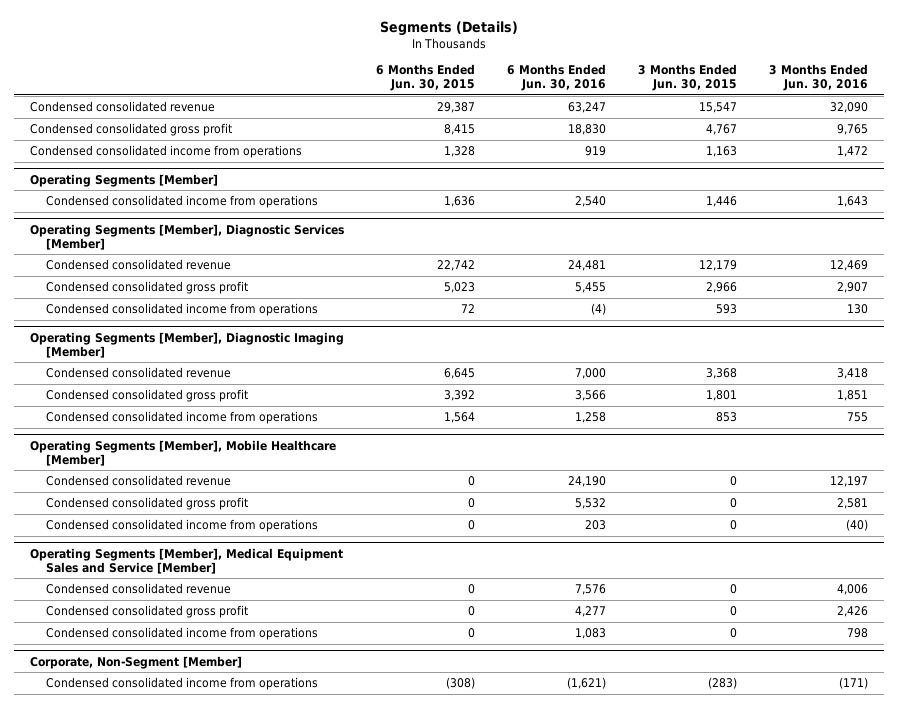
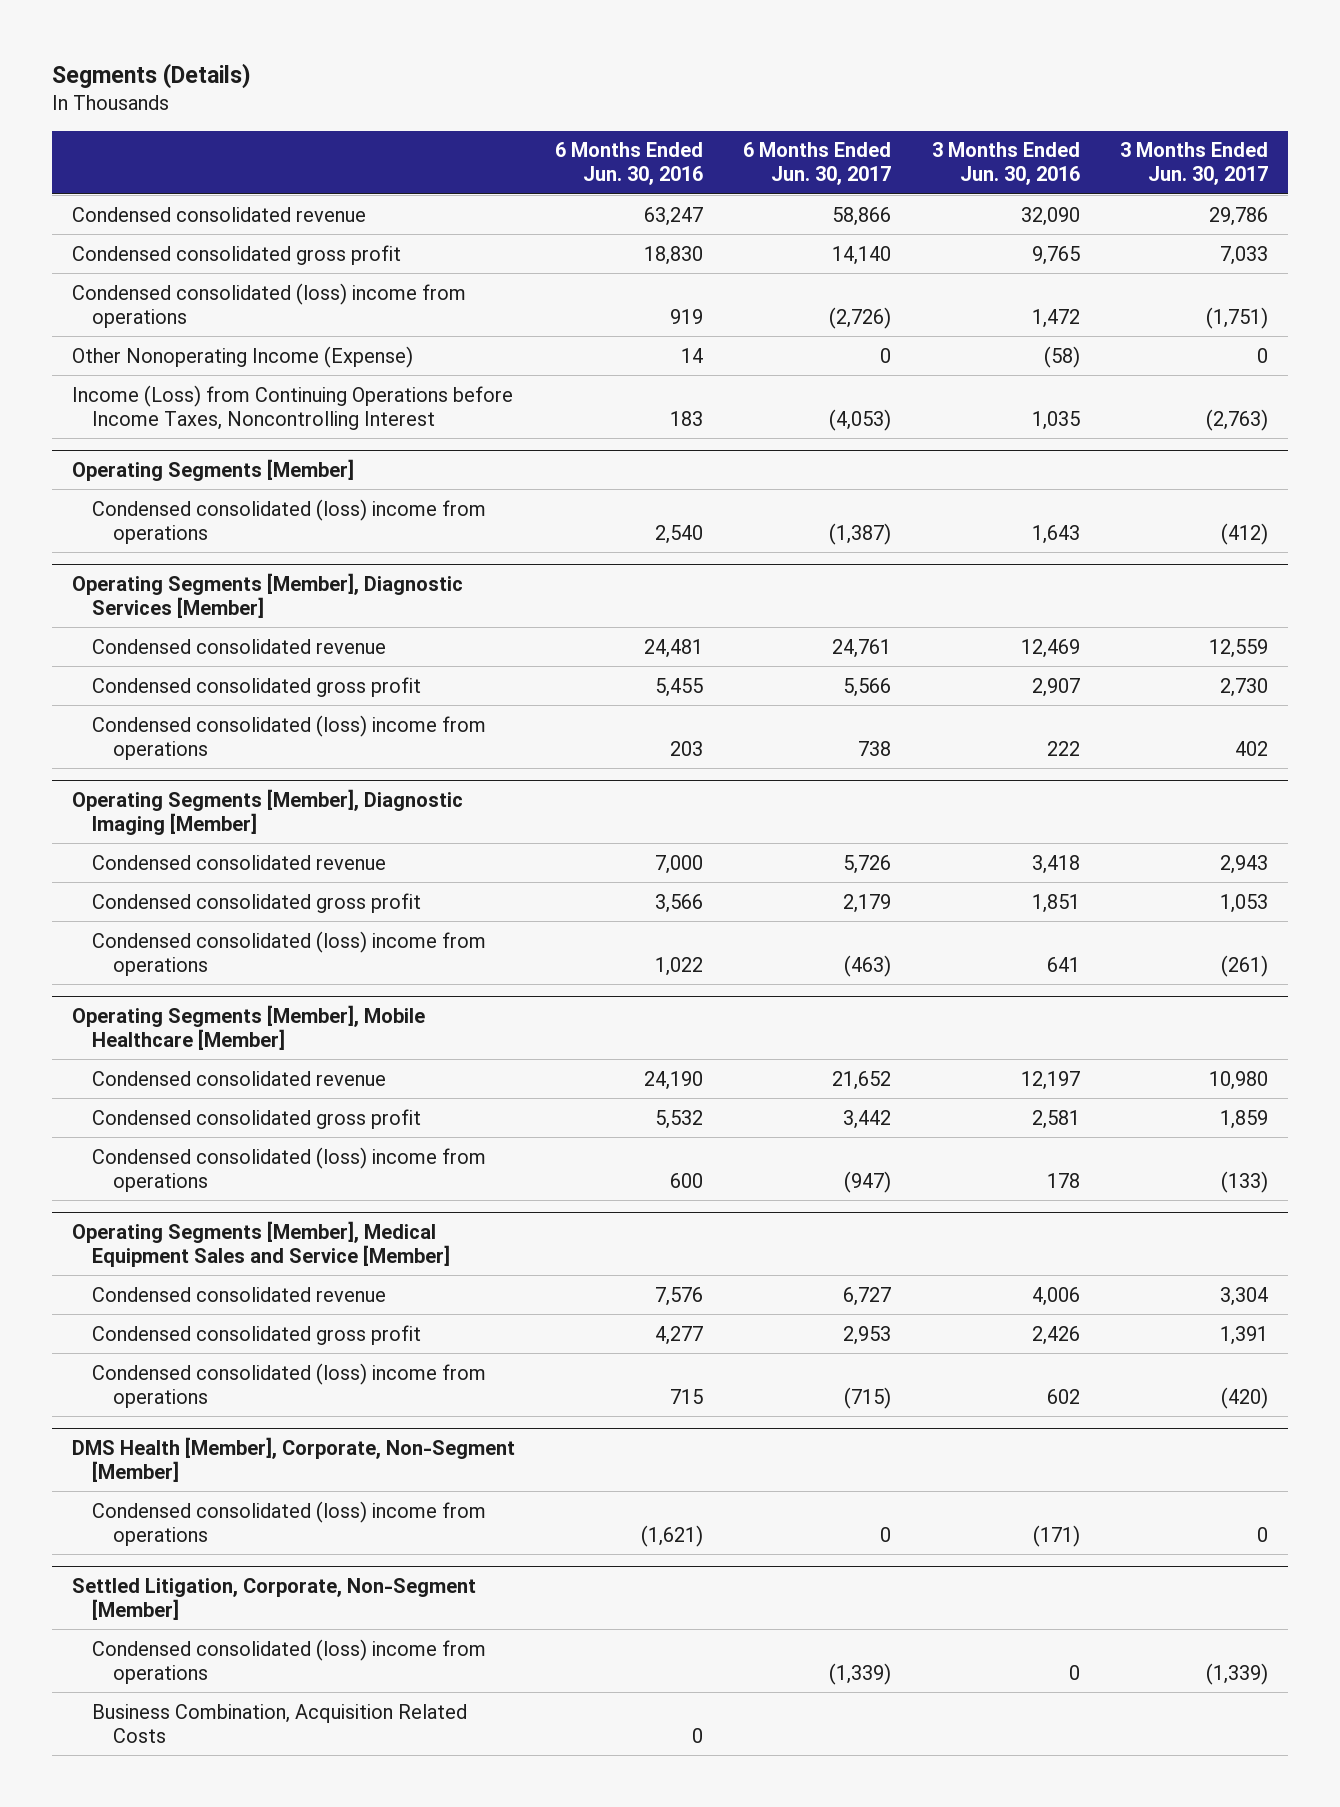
- | 6 Months Ended Jun. 30, 2015 | 6 Months Ended Jun. 30, 2016 | 3 Months Ended Jun. 30, 2015 | 3 Months Ended Jun. 30, 2016
+ | 6 Months Ended Jun. 30, 2016 | 6 Months Ended Jun. 30, 2017 | 3 Months Ended Jun. 30, 2016 | 3 Months Ended Jun. 30, 2017
- Condensed consolidated income from operations | 1,328 | 919 | 1,163 | 1,472
+ Condensed consolidated (loss) income from operations | 919 | (2,726) | 1,472 | (1,751)
+ Other Nonoperating Income (Expense) | 14 | 0 | (58) | 0
+ Income (Loss) from Continuing Operations before Income Taxes, Noncontrolling Interest | 183 | (4,053) | 1,035 | (2,763)
@ Operating Segments [Member]
- Condensed consolidated income from operations | 1,636 | 2,540 | 1,446 | 1,643
+ Condensed consolidated (loss) income from operations | 2,540 | (1,387) | 1,643 | (412)
@ Operating Segments [Member], Diagnostic Services [Member]
- Condensed consolidated income from operations | 72 | (4) | 593 | 130
+ Condensed consolidated (loss) income from operations | 203 | 738 | 222 | 402
@ Operating Segments [Member], Diagnostic Imaging [Member]
- Condensed consolidated income from operations | 1,564 | 1,258 | 853 | 755
+ Condensed consolidated (loss) income from operations | 1,022 | (463) | 641 | (261)
@ Operating Segments [Member], Mobile Healthcare [Member]
- Condensed consolidated income from operations | 0 | 203 | 0 | (40)
+ Condensed consolidated (loss) income from operations | 600 | (947) | 178 | (133)
@ Operating Segments [Member], Medical Equipment Sales and Service [Member]
- Condensed consolidated income from operations | 0 | 1,083 | 0 | 798
- Corporate, Non-Segment [Member]
- Condensed consolidated income from operations | (308) | (1,621) | (283) | (171)
@ Operating Segments [Member], Medical Equipment Sales and Service [Member]
+ Condensed consolidated (loss) income from operations | 715 | (715) | 602 | (420)
+ DMS Health [Member], Corporate, Non-Segment [Member]
+ Condensed consolidated (loss) income from operations | (1,621) | 0 | (171) | 0
+ Settled Litigation, Corporate, Non-Segment [Member]
+ Condensed consolidated (loss) income from operations | | (1,339) | 0 | (1,339)
+ Business Combination, Acquisition Related Costs | 0 | | |

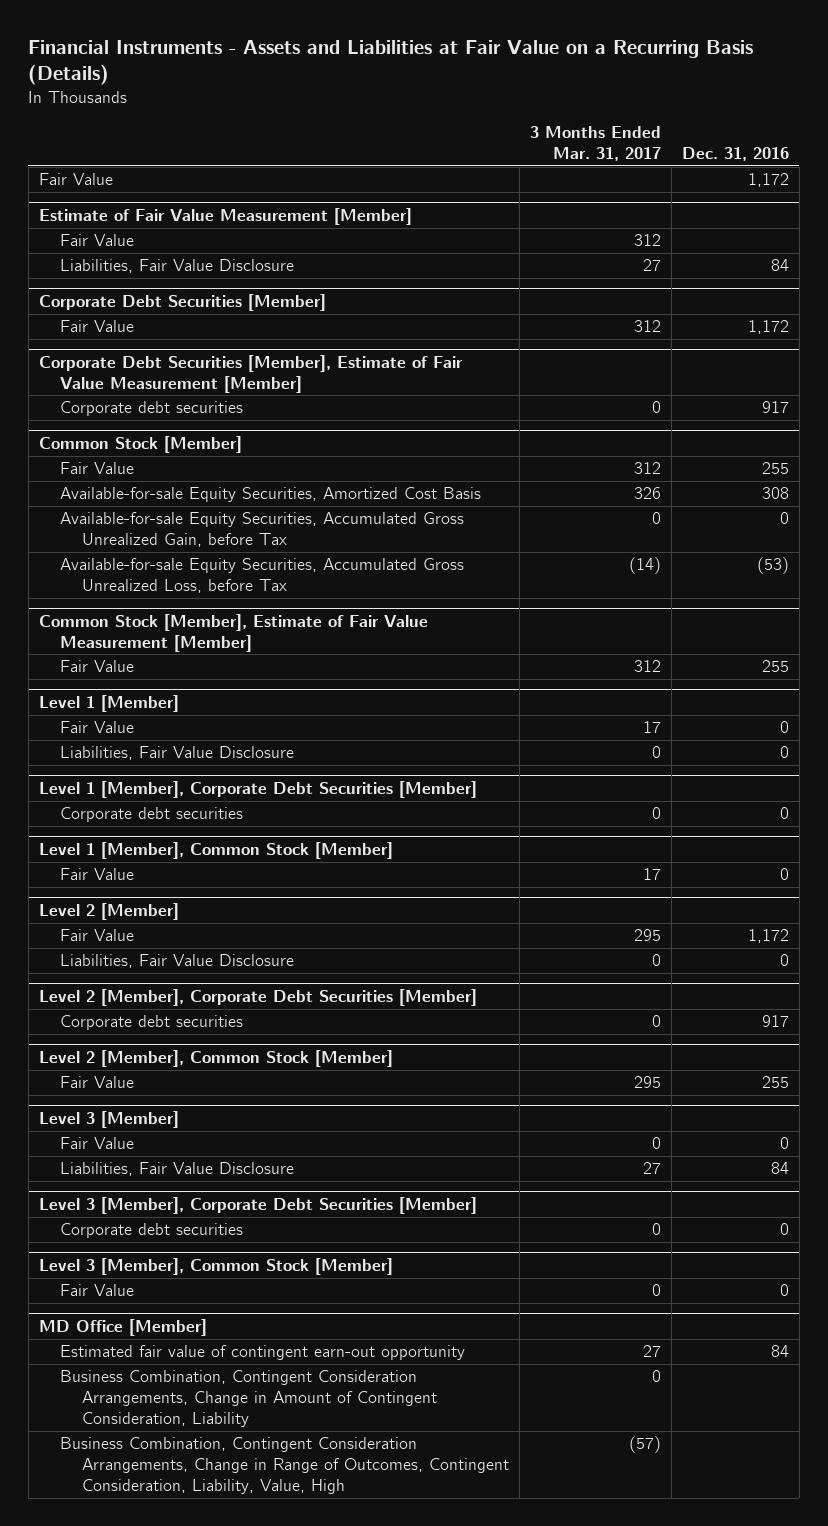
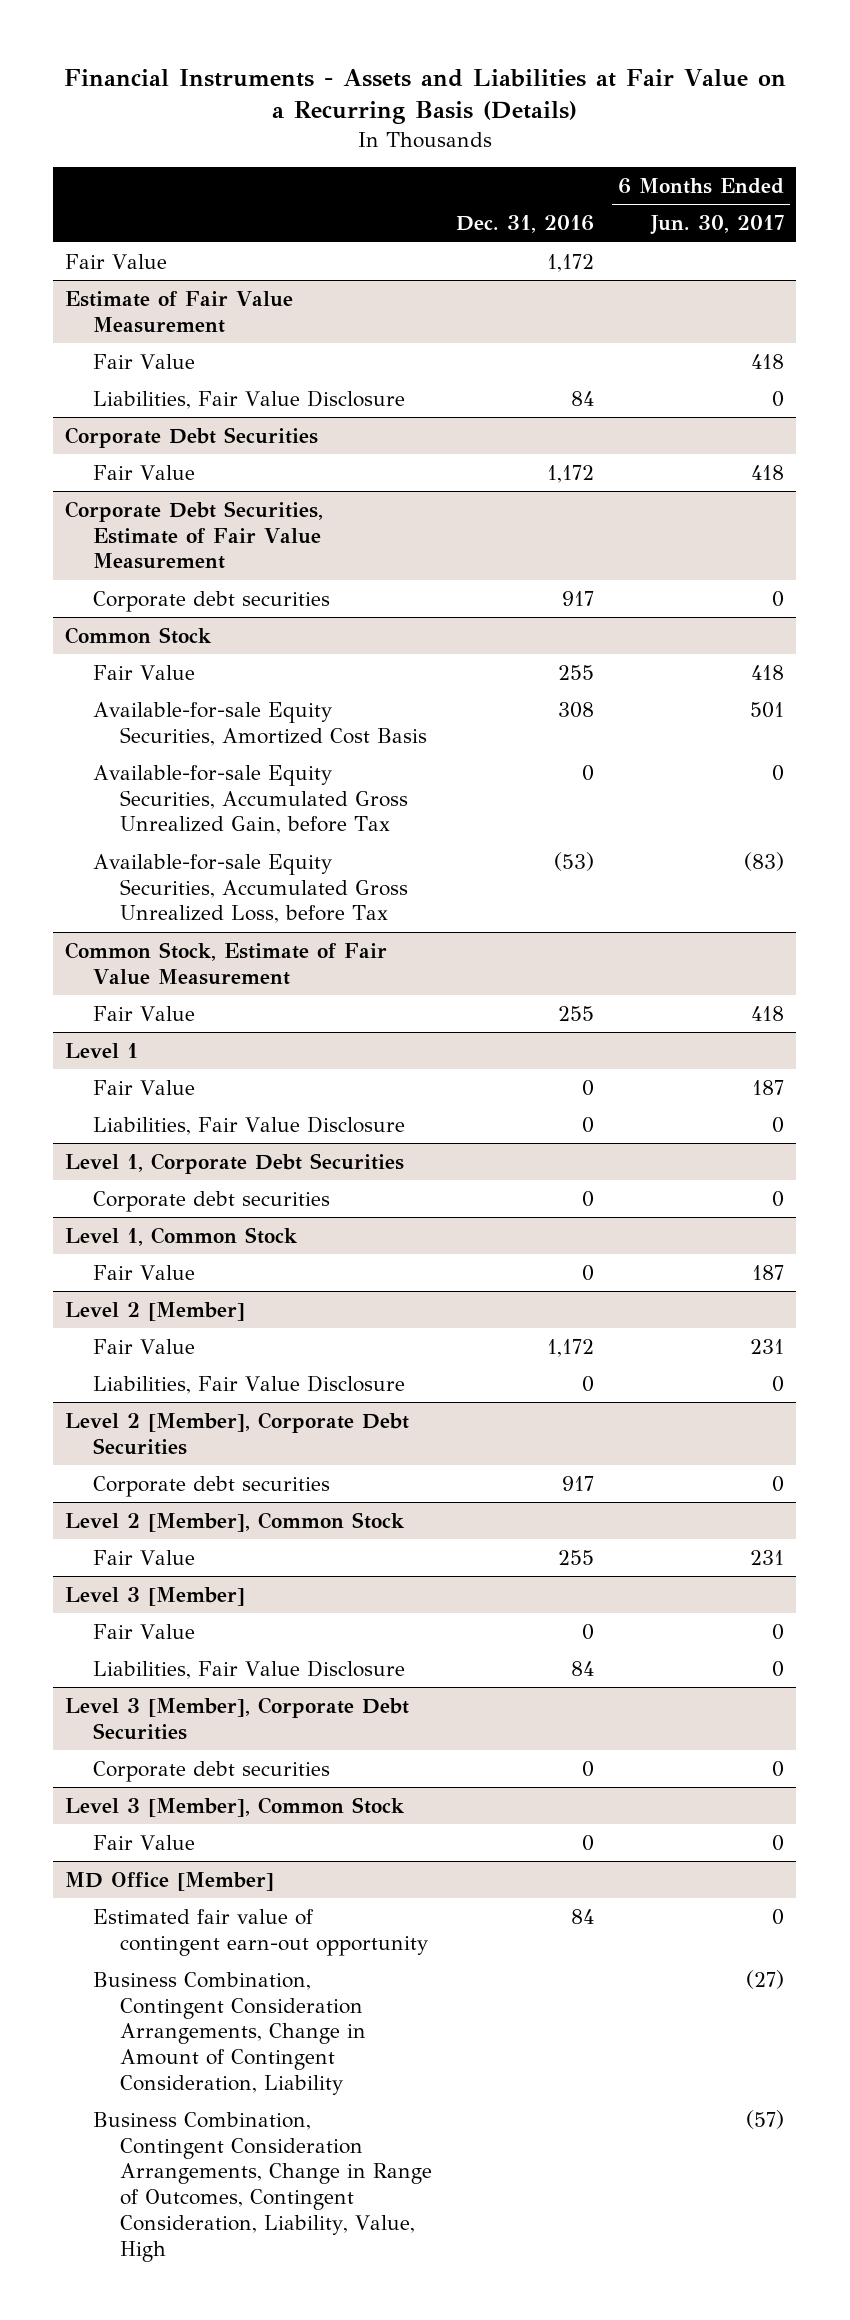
- | 3 Months Ended Mar. 31, 2017 | Dec. 31, 2016
+ | Dec. 31, 2016 | 6 Months Ended Jun. 30, 2017
- Estimate of Fair Value Measurement [Member]
+ Estimate of Fair Value Measurement
- Corporate Debt Securities [Member]
+ Corporate Debt Securities
- Corporate Debt Securities [Member], Estimate of Fair Value Measurement [Member]
+ Corporate Debt Securities, Estimate of Fair Value Measurement
- Common Stock [Member]
+ Common Stock
- Common Stock [Member], Estimate of Fair Value Measurement [Member]
+ Common Stock, Estimate of Fair Value Measurement
- Level 1 [Member]
+ Level 1
- Level 1 [Member], Corporate Debt Securities [Member]
+ Level 1, Corporate Debt Securities
- Level 1 [Member], Common Stock [Member]
+ Level 1, Common Stock
- Level 2 [Member], Corporate Debt Securities [Member]
+ Level 2 [Member], Corporate Debt Securities
- Level 2 [Member], Common Stock [Member]
+ Level 2 [Member], Common Stock
- Level 3 [Member], Corporate Debt Securities [Member]
+ Level 3 [Member], Corporate Debt Securities
- Level 3 [Member], Common Stock [Member]
+ Level 3 [Member], Common Stock

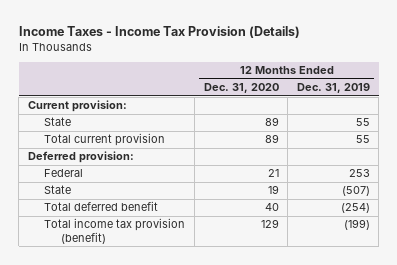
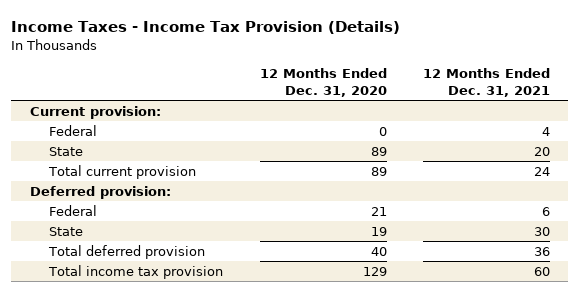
- | 12 Months Ended Dec. 31, 2020 | 12 Months Ended Dec. 31, 2019
+ | 12 Months Ended Dec. 31, 2020 | 12 Months Ended Dec. 31, 2021
+ Federal | 0 | 4
- Total deferred benefit | 40 | (254)
- Total income tax provision (benefit) | 129 | (199)
+ Total deferred provision | 40 | 36
+ Total income tax provision | 129 | 60

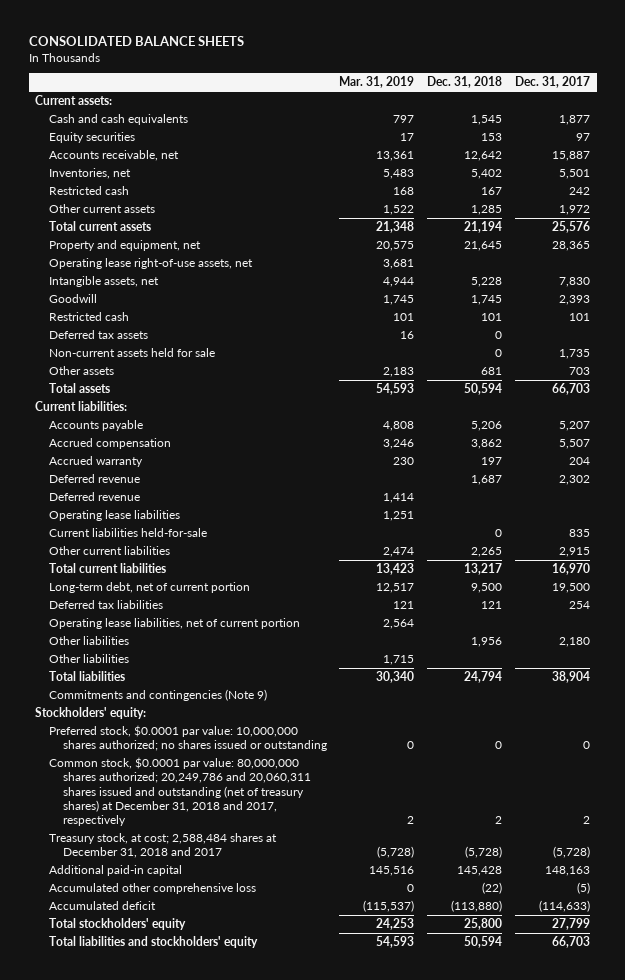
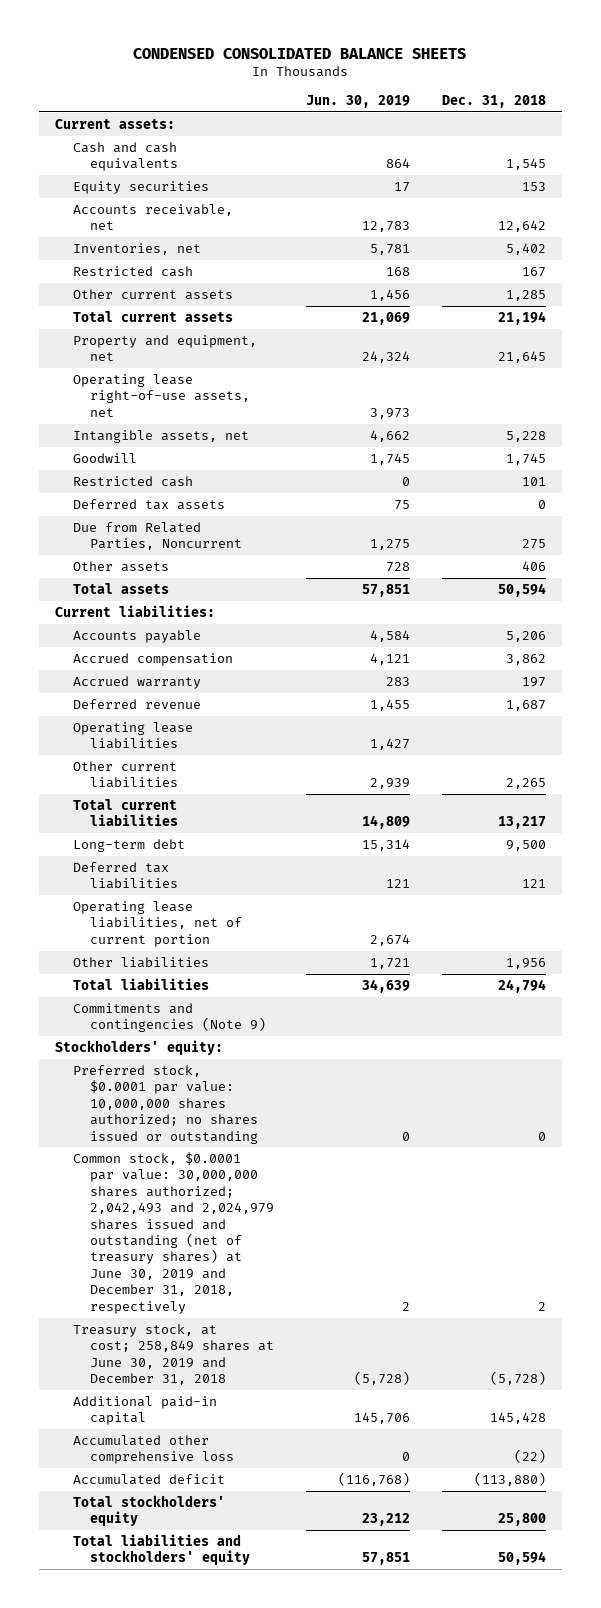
- CONSOLIDATED BALANCE SHEETS
+ CONDENSED CONSOLIDATED BALANCE SHEETS
- | Mar. 31, 2019 | Dec. 31, 2018 | Dec. 31, 2017
+ | Jun. 30, 2019 | Dec. 31, 2018
- Non-current assets held for sale | | 0 | 1,735
- Other assets | 2,183 | 681 | 703
+ Due from Related Parties, Noncurrent | 1,275 | 275
+ Other assets | 728 | 406
- Deferred revenue | 1,414 | |
- Current liabilities held-for-sale | | 0 | 835
- Long-term debt, net of current portion | 12,517 | 9,500 | 19,500
+ Long-term debt | 15,314 | 9,500
- Other liabilities | 1,715 | |
- Common stock, $0.0001 par value: 80,000,000 shares authorized; 20,249,786 and 20,060,311 shares issued and outstanding (net of treasury shares) at December 31, 2018 and 2017, respectively | 2 | 2 | 2
- Treasury stock, at cost; 2,588,484 shares at December 31, 2018 and 2017 | (5,728) | (5,728) | (5,728)
+ Common stock, $0.0001 par value: 30,000,000 shares authorized; 2,042,493 and 2,024,979 shares issued and outstanding (net of treasury shares) at June 30, 2019 and December 31, 2018, respectively | 2 | 2
+ Treasury stock, at cost; 258,849 shares at June 30, 2019 and December 31, 2018 | (5,728) | (5,728)

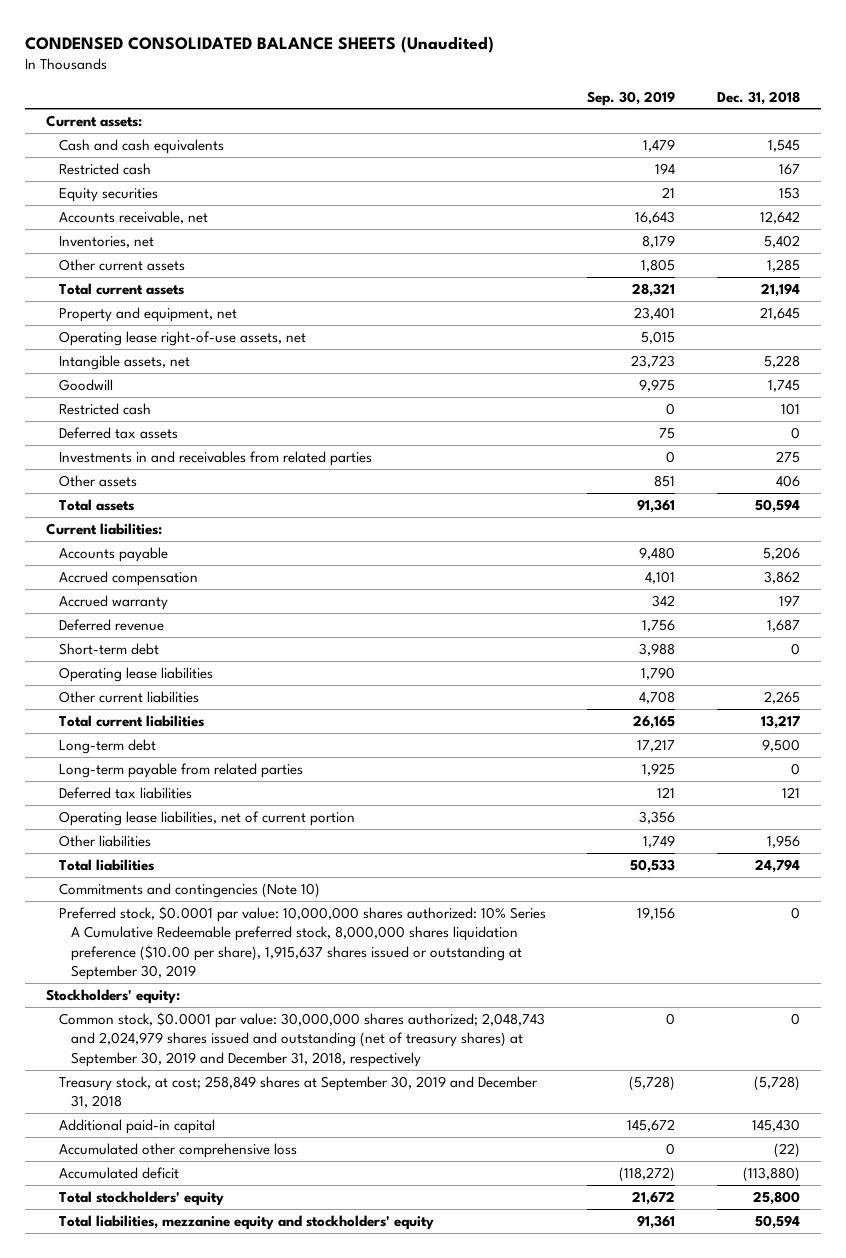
- CONDENSED CONSOLIDATED BALANCE SHEETS
+ CONDENSED CONSOLIDATED BALANCE SHEETS (Unaudited)
- | Jun. 30, 2019 | Dec. 31, 2018
+ | Sep. 30, 2019 | Dec. 31, 2018
moved up: Restricted cash | 194 | 167
- Due from Related Parties, Noncurrent | 1,275 | 275
+ Investments in and receivables from related parties | 0 | 275
+ Short-term debt | 3,988 | 0
+ Long-term payable from related parties | 1,925 | 0
- Commitments and contingencies (Note 9)
+ Commitments and contingencies (Note 10)
+ Preferred stock, $0.0001 par value: 10,000,000 shares authorized: 10% Series A Cumulative Redeemable preferred stock, 8,000,000 shares liquidation preference ($10.00 per share), 1,915,637 shares issued or outstanding at September 30, 2019 | 19,156 | 0
- Preferred stock, $0.0001 par value: 10,000,000 shares authorized; no shares issued or outstanding | 0 | 0
- Common stock, $0.0001 par value: 30,000,000 shares authorized; 2,042,493 and 2,024,979 shares issued and outstanding (net of treasury shares) at June 30, 2019 and December 31, 2018, respectively | 2 | 2
- Treasury stock, at cost; 258,849 shares at June 30, 2019 and December 31, 2018 | (5,728) | (5,728)
- Additional paid-in capital | 145,706 | 145,428
+ Common stock, $0.0001 par value: 30,000,000 shares authorized; 2,048,743 and 2,024,979 shares issued and outstanding (net of treasury shares) at September 30, 2019 and December 31, 2018, respectively | 0 | 0
+ Treasury stock, at cost; 258,849 shares at September 30, 2019 and December 31, 2018 | (5,728) | (5,728)
+ Additional paid-in capital | 145,672 | 145,430
- Total liabilities and stockholders' equity | 57,851 | 50,594
+ Total liabilities, mezzanine equity and stockholders' equity | 91,361 | 50,594

